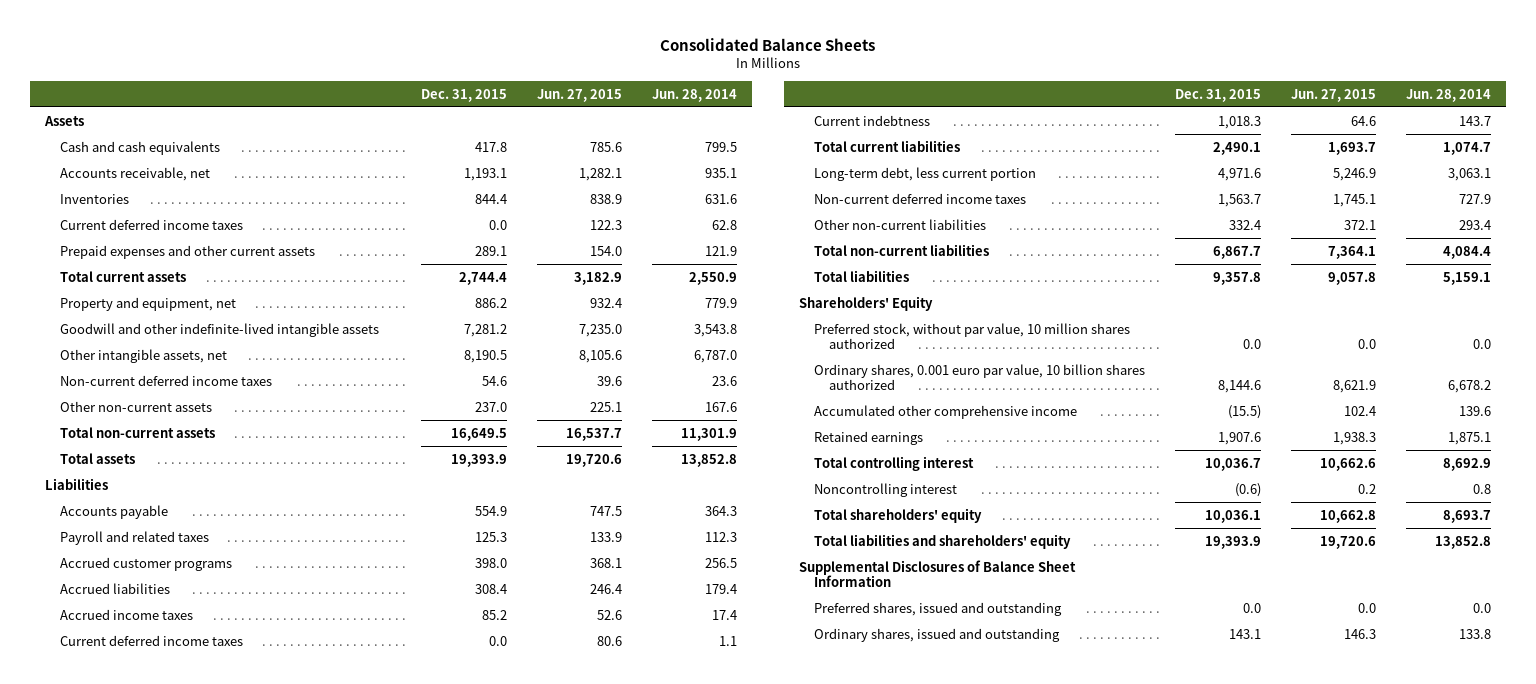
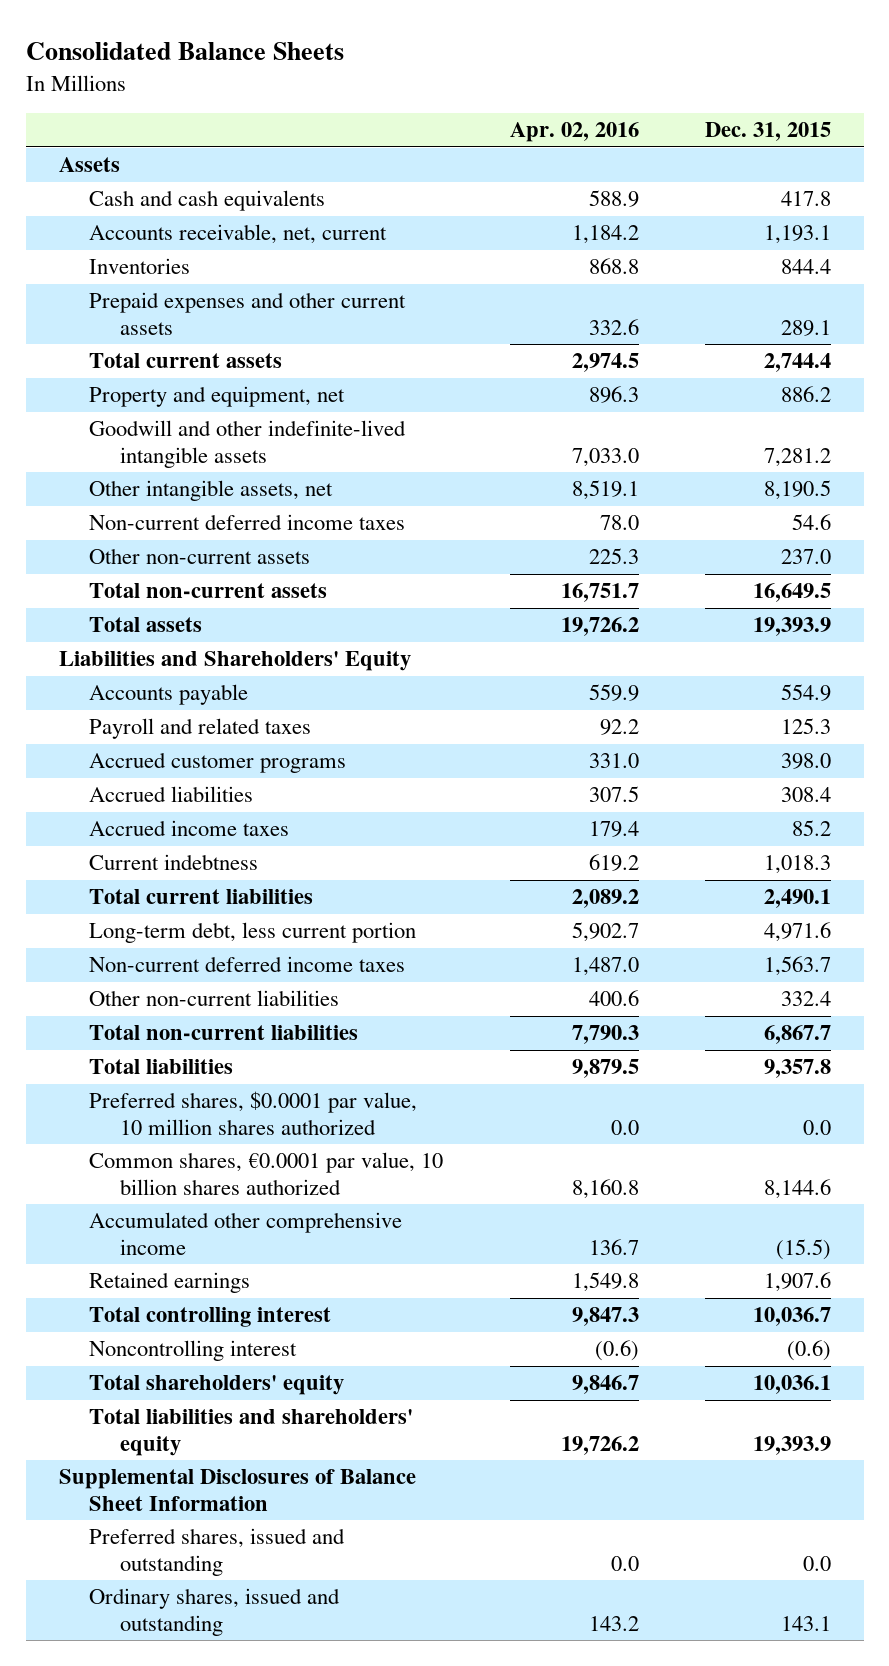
- | Dec. 31, 2015 | Jun. 27, 2015 | Jun. 28, 2014
+ | Apr. 02, 2016 | Dec. 31, 2015
- Accounts receivable, net | 1,193.1 | 1,282.1 | 935.1
+ Accounts receivable, net, current | 1,184.2 | 1,193.1
- Current deferred income taxes | 0.0 | 122.3 | 62.8
- Liabilities
+ Liabilities and Shareholders' Equity
- Current deferred income taxes | 0.0 | 80.6 | 1.1
- Shareholders' Equity
- Preferred stock, without par value, 10 million shares authorized | 0.0 | 0.0 | 0.0
- Ordinary shares, 0.001 euro par value, 10 billion shares authorized | 8,144.6 | 8,621.9 | 6,678.2
+ Preferred shares, $0.0001 par value, 10 million shares authorized | 0.0 | 0.0
+ Common shares, €0.0001 par value, 10 billion shares authorized | 8,160.8 | 8,144.6

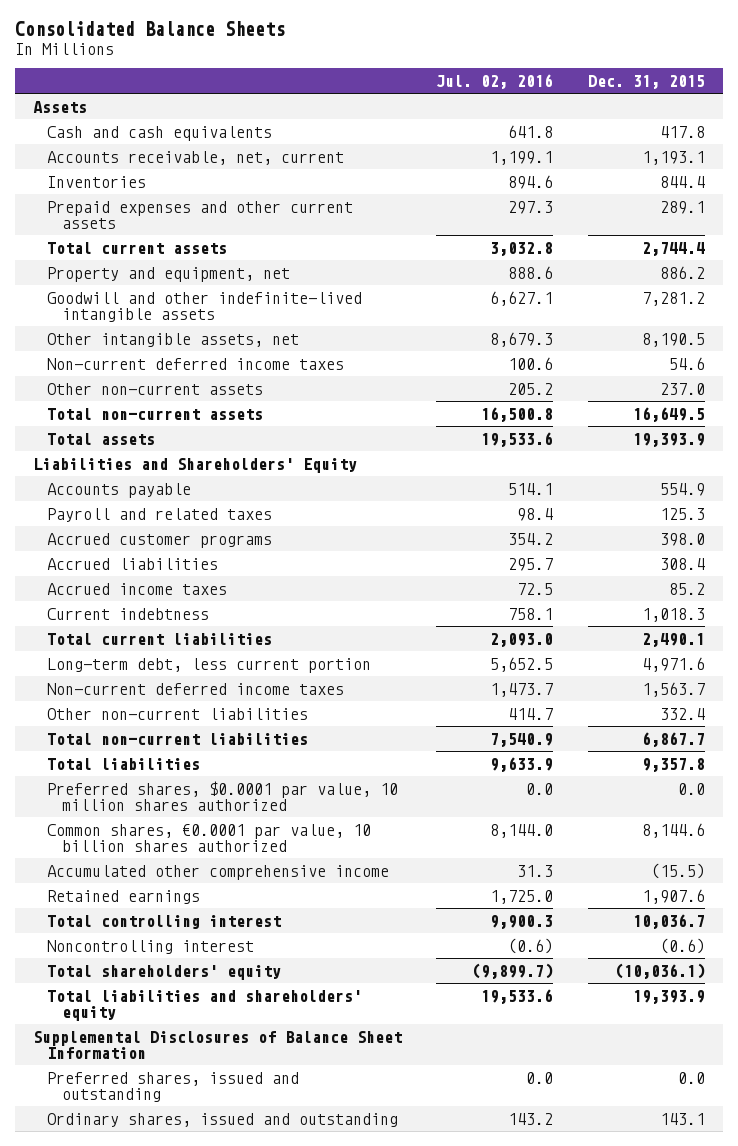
- | Apr. 02, 2016 | Dec. 31, 2015
+ | Jul. 02, 2016 | Dec. 31, 2015
- Total shareholders' equity | 9,846.7 | 10,036.1
+ Total shareholders' equity | (9,899.7) | (10,036.1)

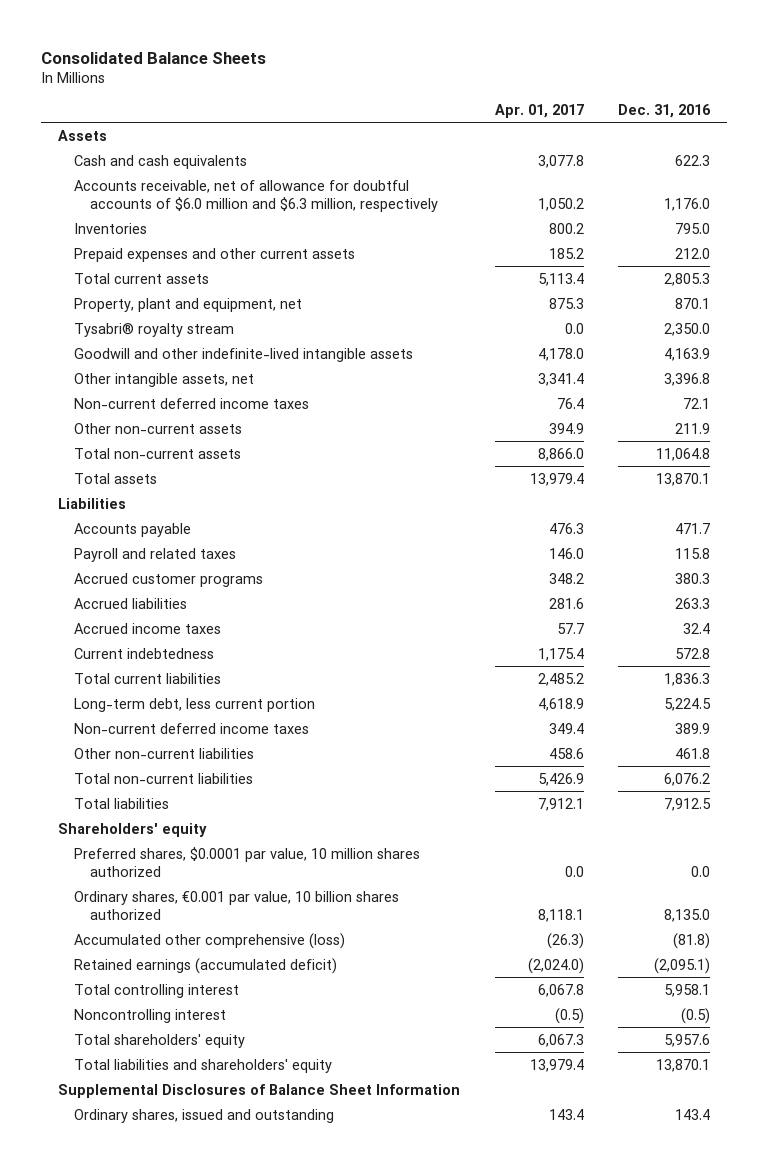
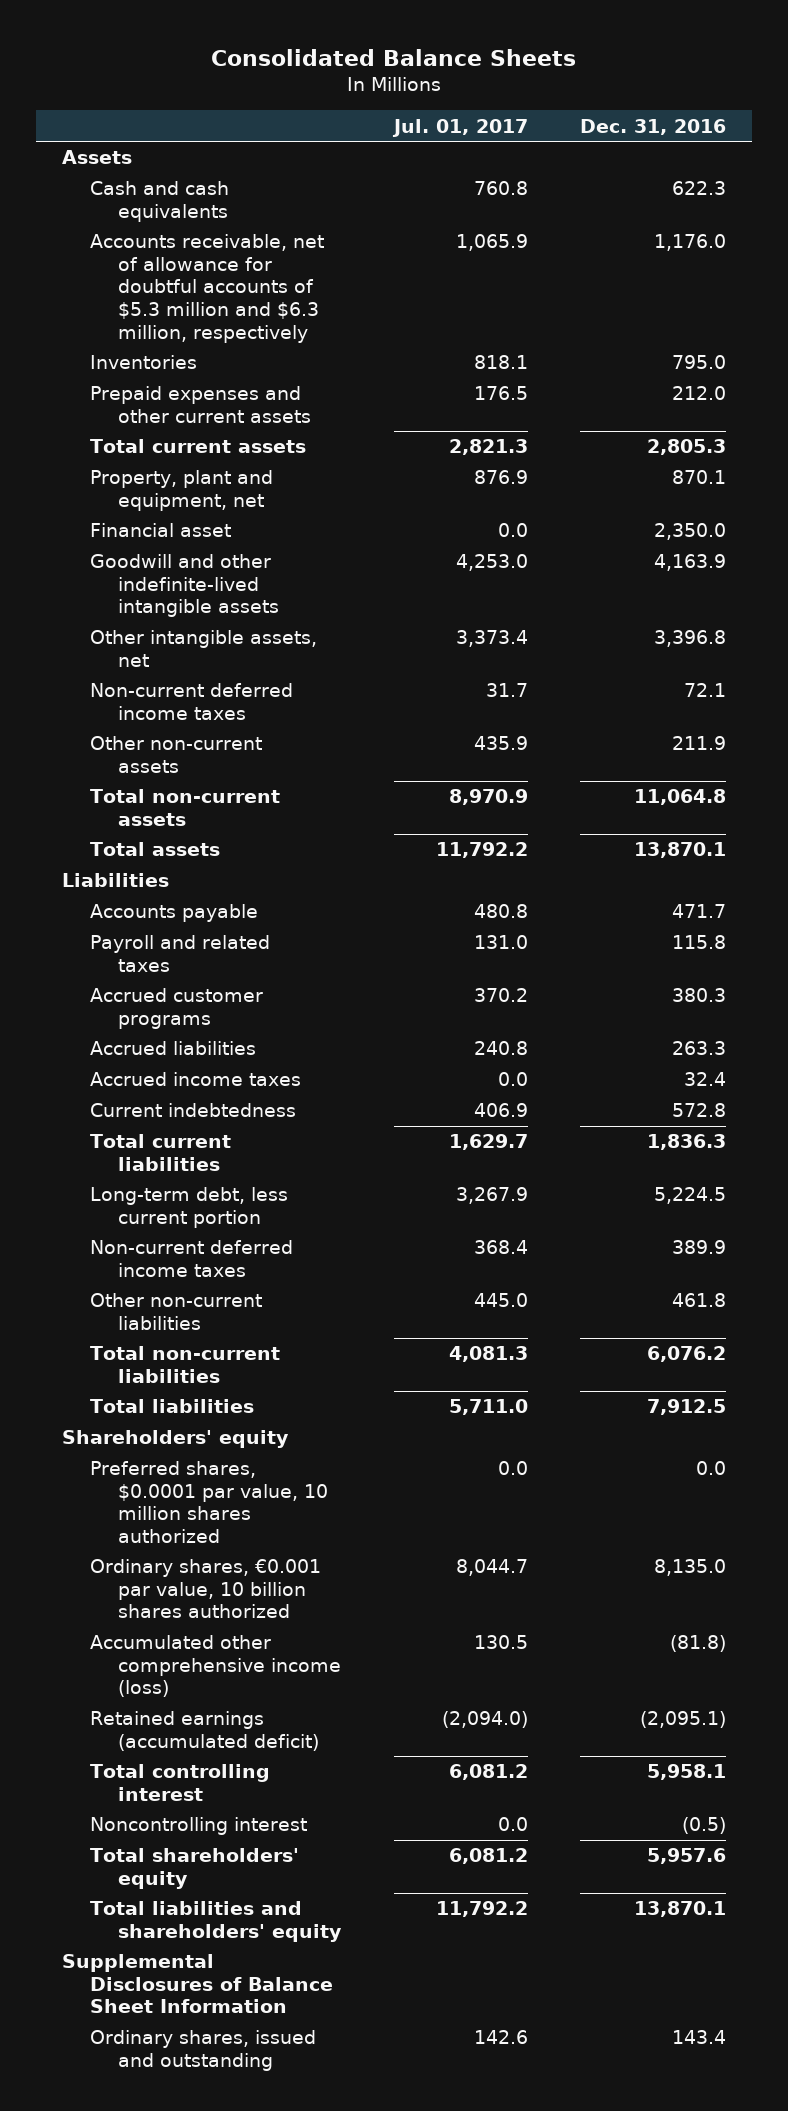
- | Apr. 01, 2017 | Dec. 31, 2016
+ | Jul. 01, 2017 | Dec. 31, 2016
- Accounts receivable, net of allowance for doubtful accounts of $6.0 million and $6.3 million, respectively | 1,050.2 | 1,176.0
+ Accounts receivable, net of allowance for doubtful accounts of $5.3 million and $6.3 million, respectively | 1,065.9 | 1,176.0
- Tysabri® royalty stream | 0.0 | 2,350.0
+ Financial asset | 0.0 | 2,350.0
- Accumulated other comprehensive (loss) | (26.3) | (81.8)
+ Accumulated other comprehensive income (loss) | 130.5 | (81.8)

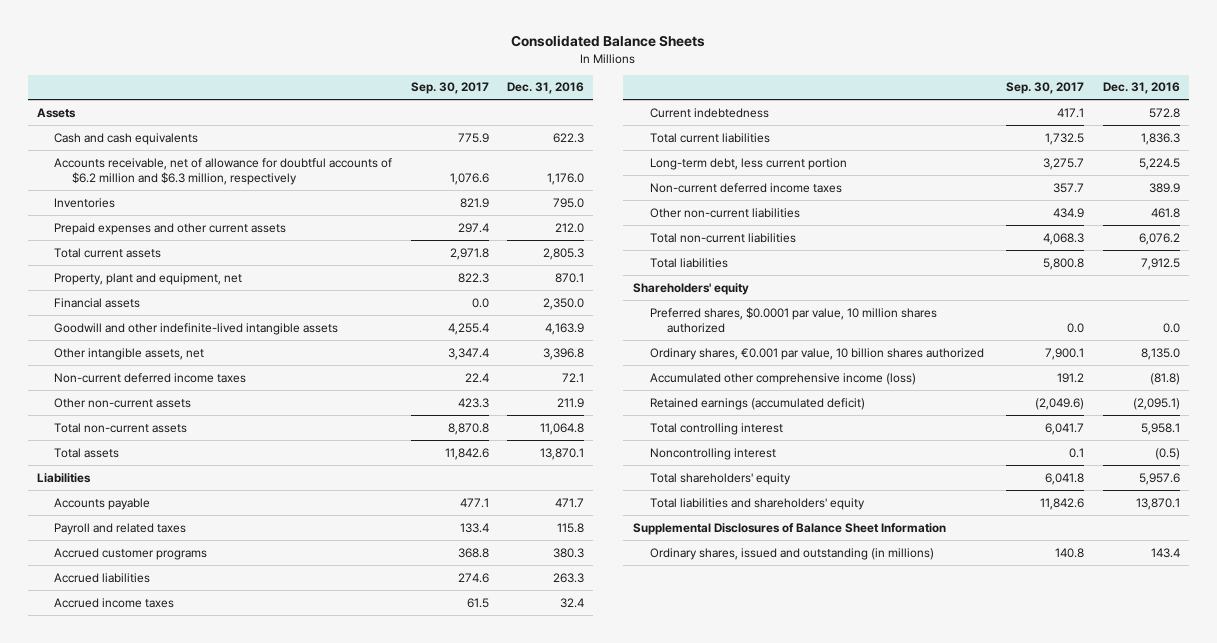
- | Jul. 01, 2017 | Dec. 31, 2016
+ | Sep. 30, 2017 | Dec. 31, 2016
- Accounts receivable, net of allowance for doubtful accounts of $5.3 million and $6.3 million, respectively | 1,065.9 | 1,176.0
+ Accounts receivable, net of allowance for doubtful accounts of $6.2 million and $6.3 million, respectively | 1,076.6 | 1,176.0
- Financial asset | 0.0 | 2,350.0
+ Financial assets | 0.0 | 2,350.0
- Ordinary shares, issued and outstanding | 142.6 | 143.4
+ Ordinary shares, issued and outstanding (in millions) | 140.8 | 143.4

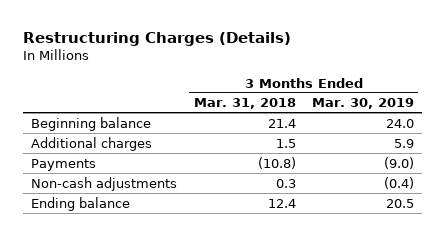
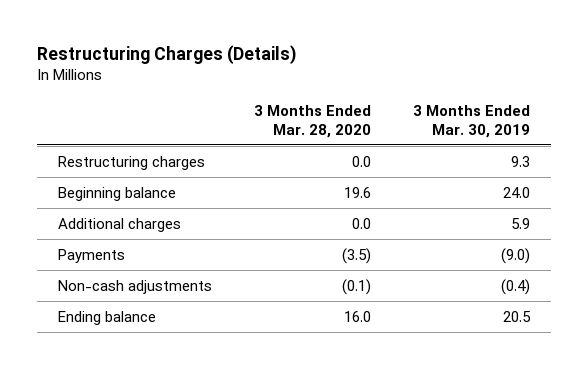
- | 3 Months Ended Mar. 31, 2018 | 3 Months Ended Mar. 30, 2019
+ | 3 Months Ended Mar. 28, 2020 | 3 Months Ended Mar. 30, 2019
+ Restructuring charges | 0.0 | 9.3

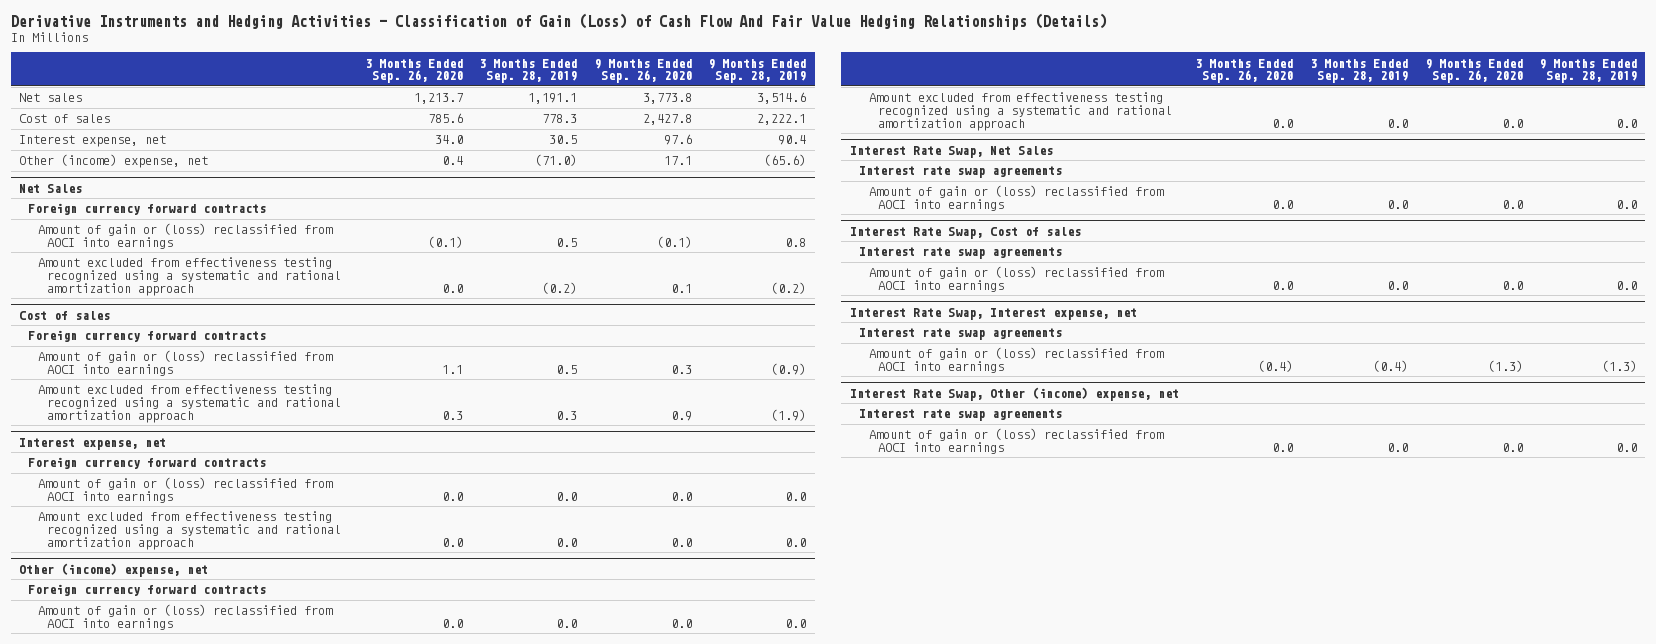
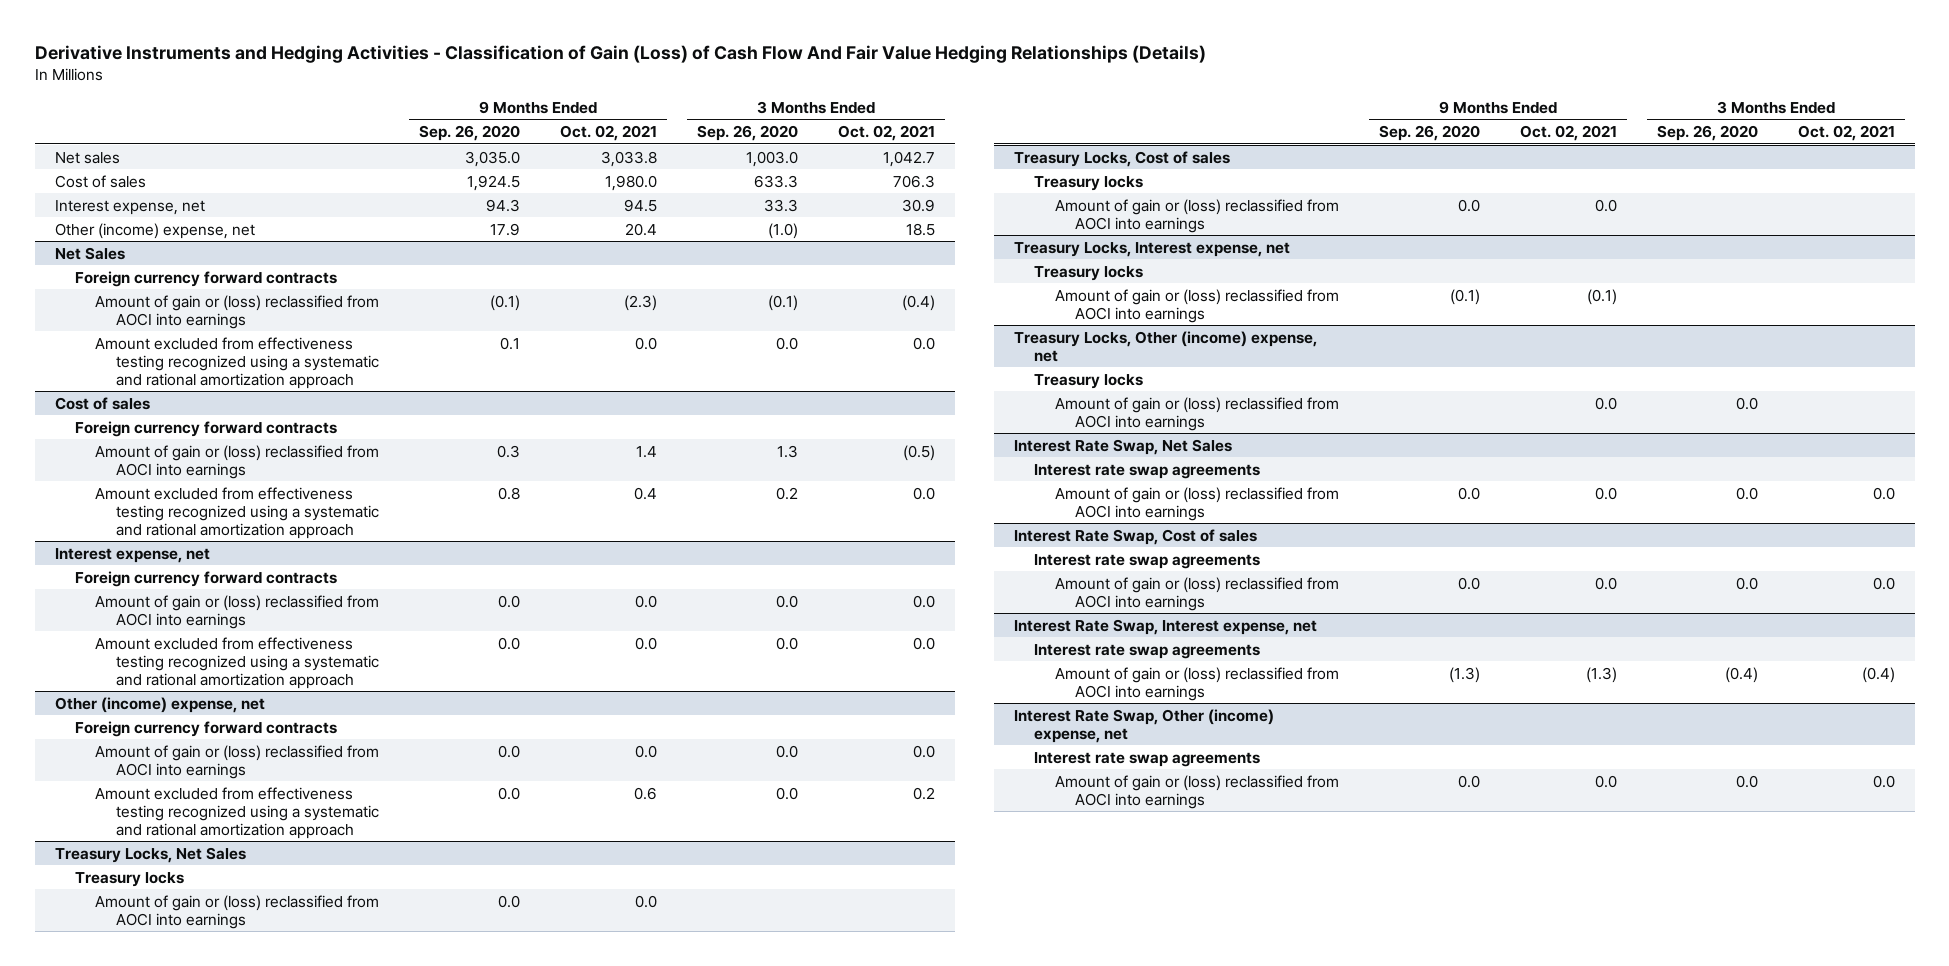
- | 3 Months Ended Sep. 26, 2020 | 3 Months Ended Sep. 28, 2019 | 9 Months Ended Sep. 26, 2020 | 9 Months Ended Sep. 28, 2019
+ | 9 Months Ended Sep. 26, 2020 | 9 Months Ended Oct. 02, 2021 | 3 Months Ended Sep. 26, 2020 | 3 Months Ended Oct. 02, 2021
- Net sales | 1,213.7 | 1,191.1 | 3,773.8 | 3,514.6
- Cost of sales | 785.6 | 778.3 | 2,427.8 | 2,222.1
- Interest expense, net | 34.0 | 30.5 | 97.6 | 90.4
- Other (income) expense, net | 0.4 | (71.0) | 17.1 | (65.6)
+ Net sales | 3,035.0 | 3,033.8 | 1,003.0 | 1,042.7
+ Cost of sales | 1,924.5 | 1,980.0 | 633.3 | 706.3
+ Interest expense, net | 94.3 | 94.5 | 33.3 | 30.9
+ Other (income) expense, net | 17.9 | 20.4 | (1.0) | 18.5
@ Cost of sales
- Amount of gain or (loss) reclassified from AOCI into earnings | 1.1 | 0.5 | 0.3 | (0.9)
- Amount excluded from effectiveness testing recognized using a systematic and rational amortization approach | 0.3 | 0.3 | 0.9 | (1.9)
+ Amount of gain or (loss) reclassified from AOCI into earnings | 0.3 | 1.4 | 1.3 | (0.5)
+ Amount excluded from effectiveness testing recognized using a systematic and rational amortization approach | 0.8 | 0.4 | 0.2 | 0.0
+ Treasury Locks, Net Sales
+ Treasury locks
+ Amount of gain or (loss) reclassified from AOCI into earnings | 0.0 | 0.0 | |
+ Treasury Locks, Cost of sales
+ Treasury locks
+ Amount of gain or (loss) reclassified from AOCI into earnings | 0.0 | 0.0 | |
+ Treasury Locks, Interest expense, net
+ Treasury locks
+ Amount of gain or (loss) reclassified from AOCI into earnings | (0.1) | (0.1) | |
+ Treasury Locks, Other (income) expense, net
+ Treasury locks
+ Amount of gain or (loss) reclassified from AOCI into earnings | | 0.0 | 0.0 |

